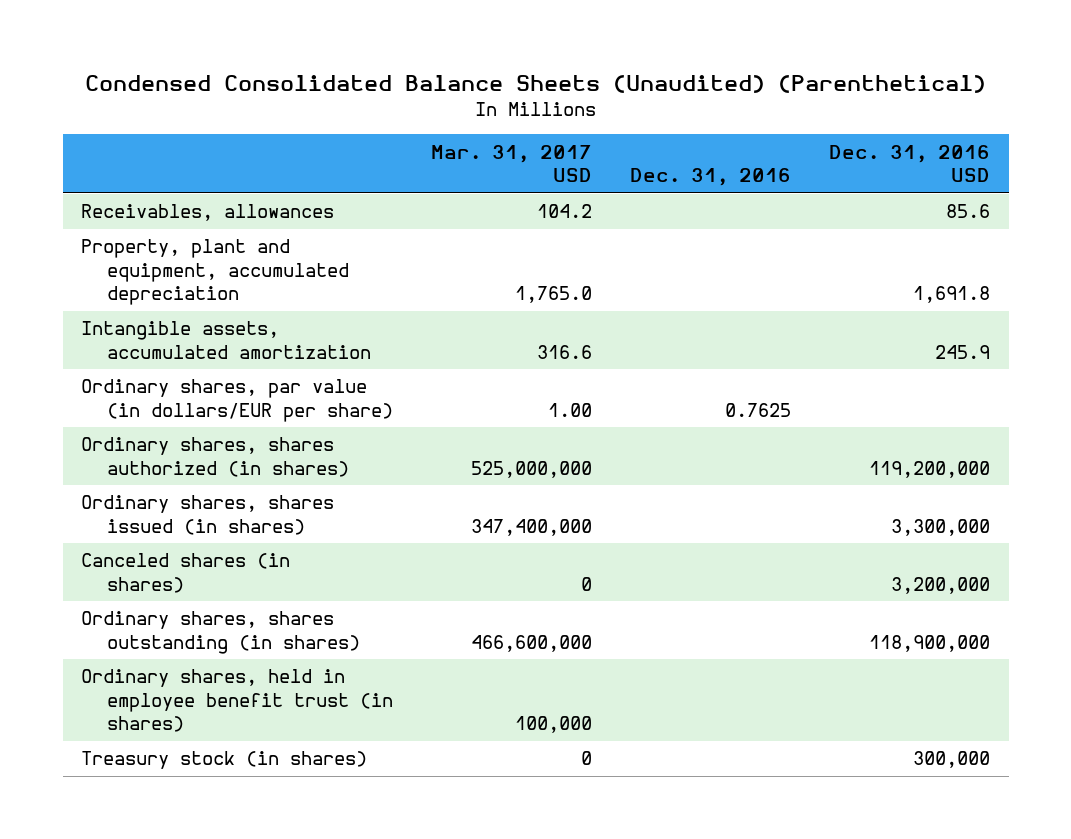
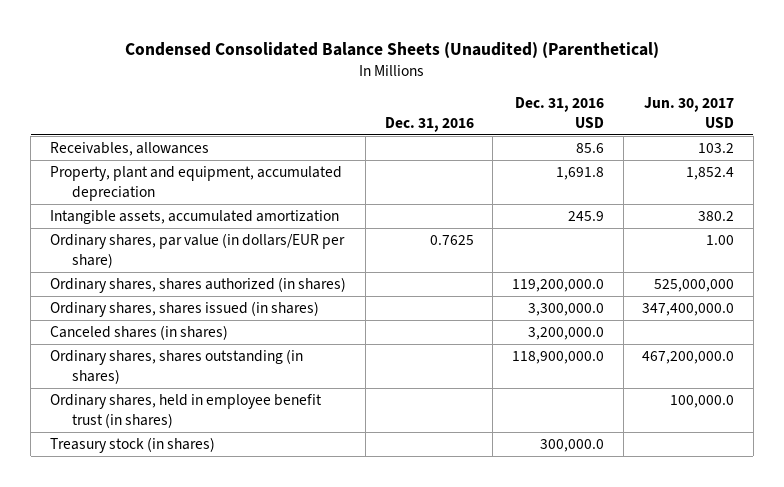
- | Mar. 31, 2017 USD | Dec. 31, 2016 | Dec. 31, 2016 USD
+ | Dec. 31, 2016 | Dec. 31, 2016 USD | Jun. 30, 2017 USD
- Ordinary shares, shares authorized (in shares) | 525,000,000 | | 119,200,000
- Ordinary shares, shares issued (in shares) | 347,400,000 | | 3,300,000
- Canceled shares (in shares) | 0 | | 3,200,000
- Ordinary shares, shares outstanding (in shares) | 466,600,000 | | 118,900,000
+ Ordinary shares, shares authorized (in shares) | | 119,200,000.0 | 525,000,000
+ Ordinary shares, shares issued (in shares) | | 3,300,000.0 | 347,400,000.0
+ Canceled shares (in shares) | | 3,200,000.0 |
+ Ordinary shares, shares outstanding (in shares) | | 118,900,000.0 | 467,200,000.0
- Treasury stock (in shares) | 0 | | 300,000
+ Treasury stock (in shares) | | 300,000.0 |

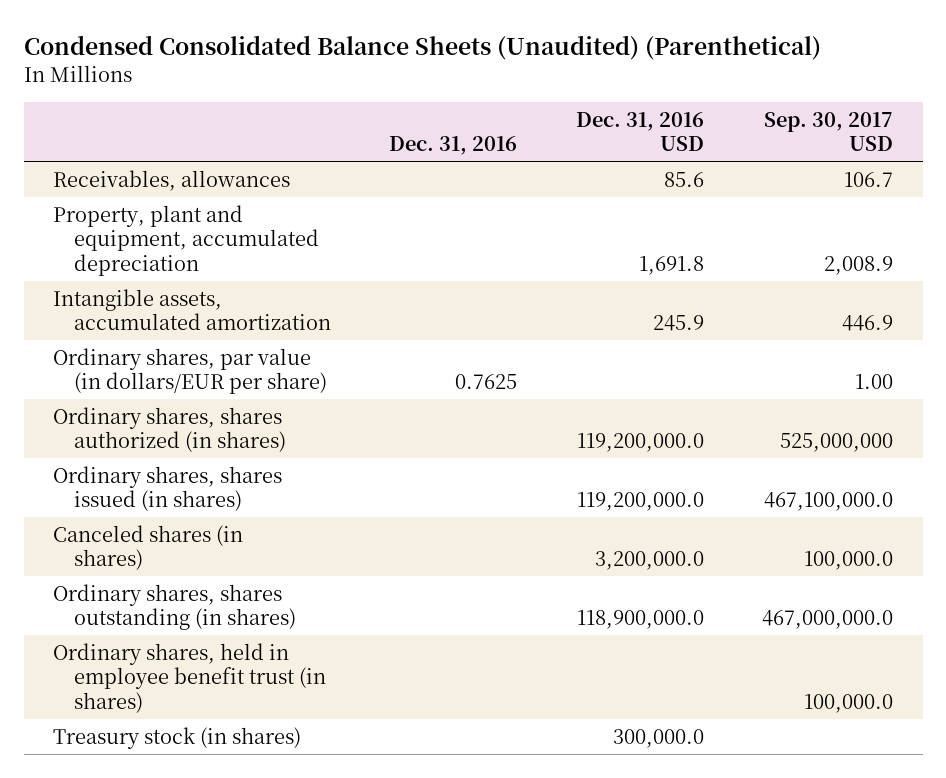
- | Dec. 31, 2016 | Dec. 31, 2016 USD | Jun. 30, 2017 USD
+ | Dec. 31, 2016 | Dec. 31, 2016 USD | Sep. 30, 2017 USD
- Ordinary shares, shares issued (in shares) | | 3,300,000.0 | 347,400,000.0
+ Ordinary shares, shares issued (in shares) | | 119,200,000.0 | 467,100,000.0

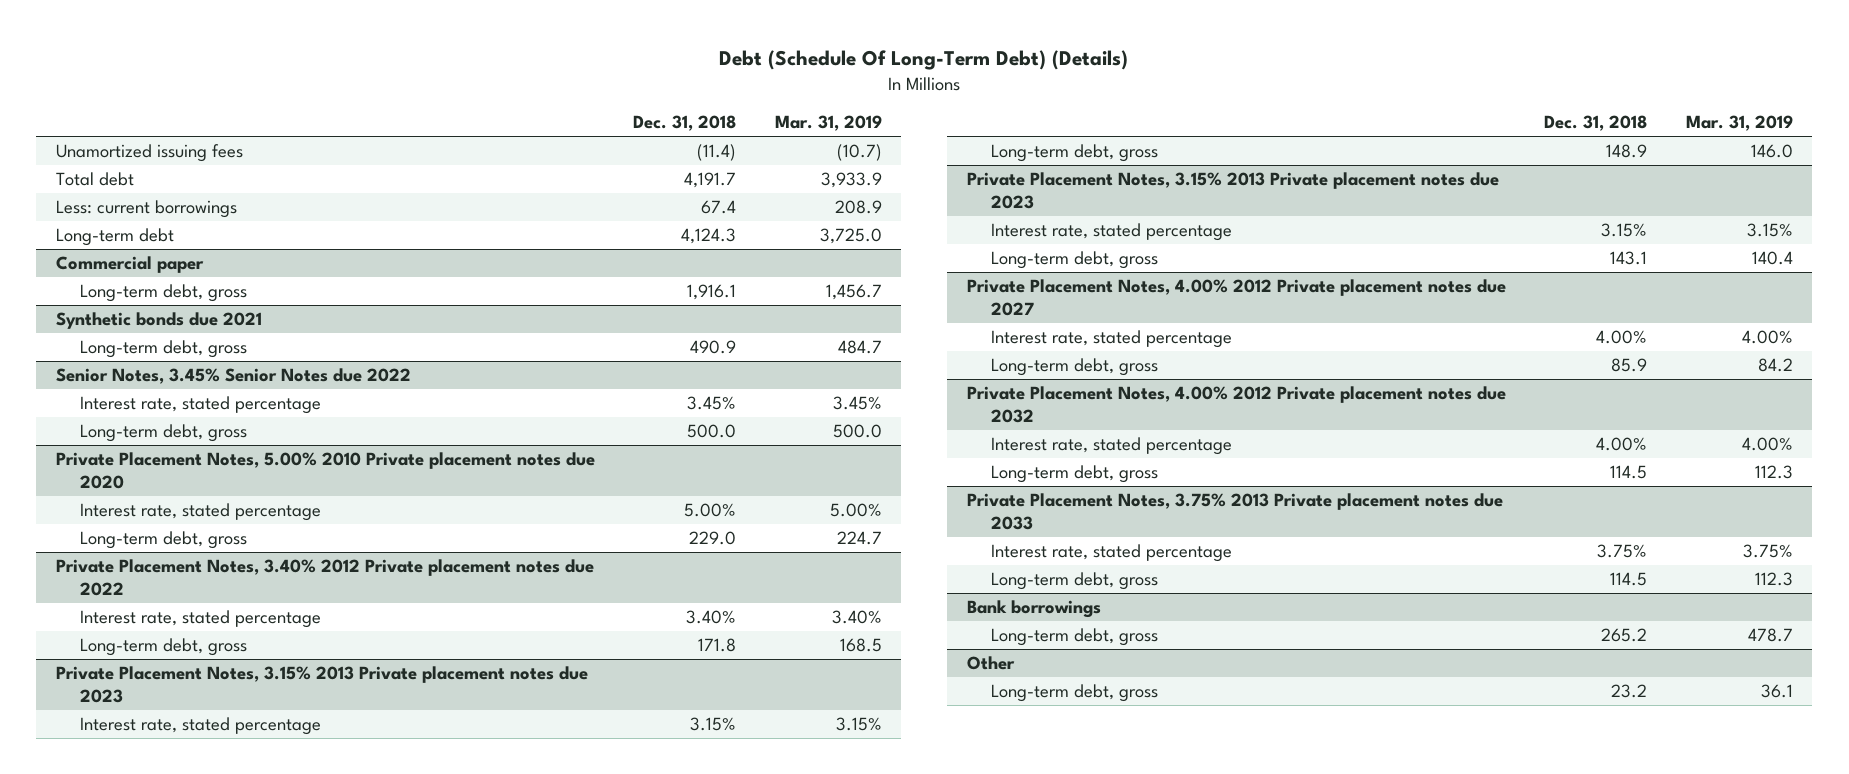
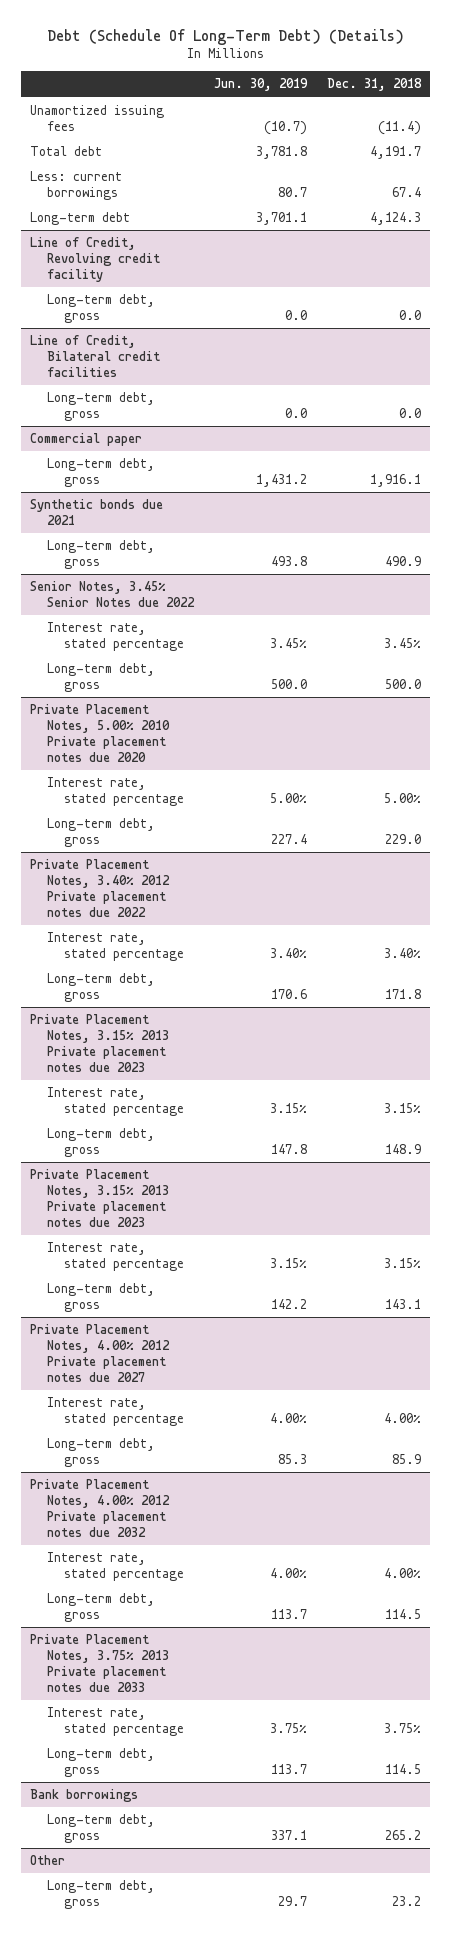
- | Dec. 31, 2018 | Mar. 31, 2019
+ | Jun. 30, 2019 | Dec. 31, 2018
+ Line of Credit, Revolving credit facility
+ Long-term debt, gross | 0.0 | 0.0
+ Line of Credit, Bilateral credit facilities
+ Long-term debt, gross | 0.0 | 0.0

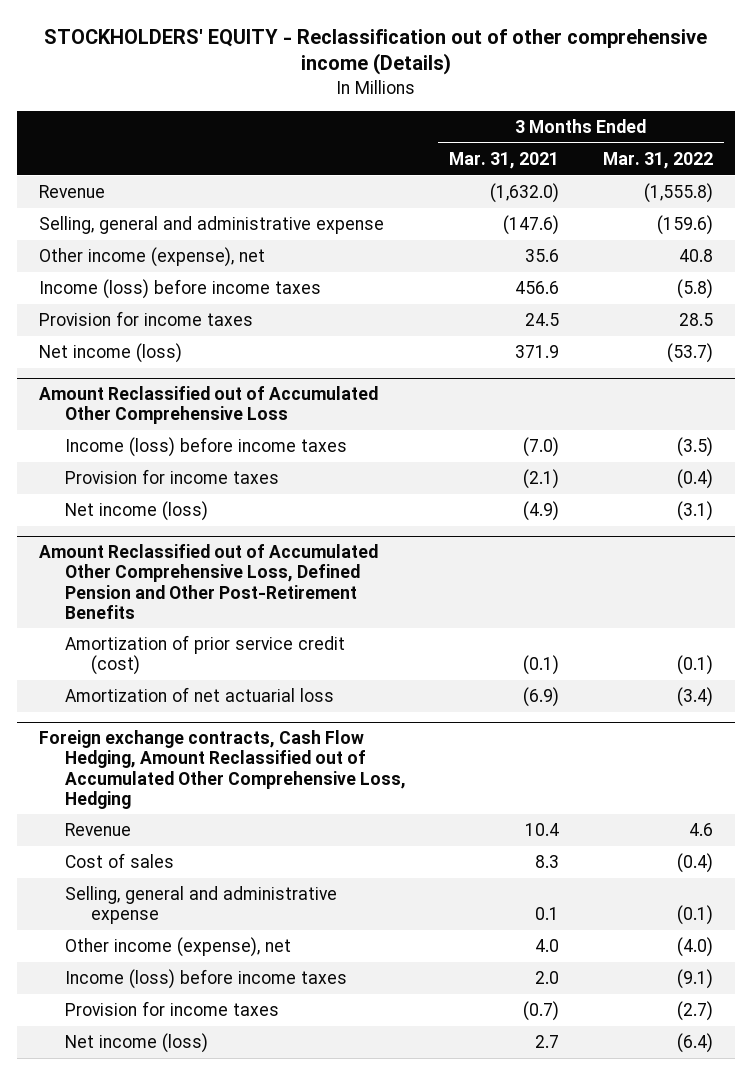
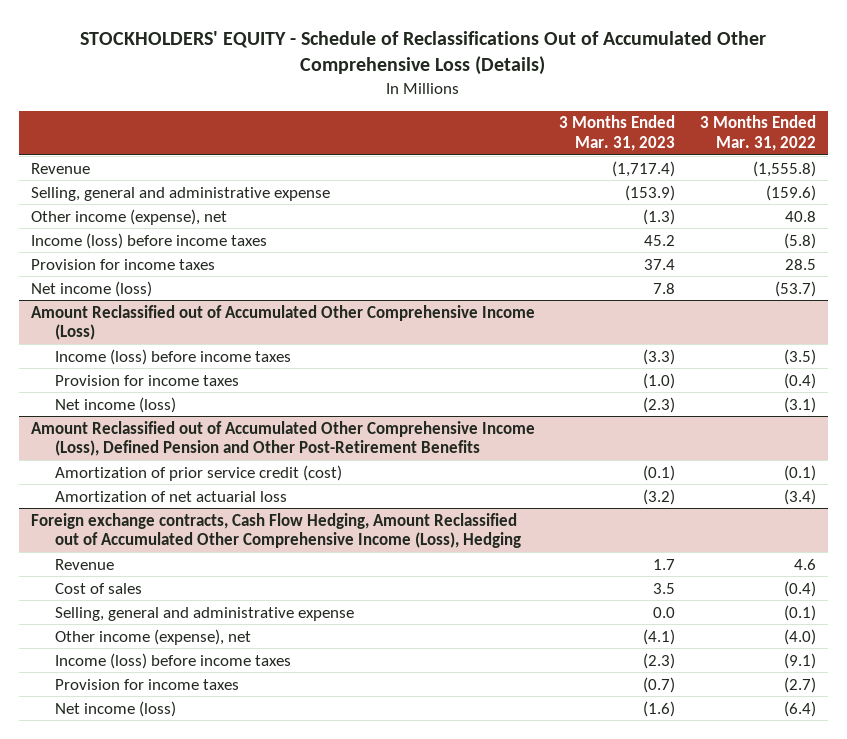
- STOCKHOLDERS' EQUITY - Reclassification out of other comprehensive income (Details)
+ STOCKHOLDERS' EQUITY - Schedule of Reclassifications Out of Accumulated Other Comprehensive Loss (Details)
- | 3 Months Ended Mar. 31, 2021 | 3 Months Ended Mar. 31, 2022
+ | 3 Months Ended Mar. 31, 2023 | 3 Months Ended Mar. 31, 2022
- Amount Reclassified out of Accumulated Other Comprehensive Loss
+ Amount Reclassified out of Accumulated Other Comprehensive Income (Loss)
- Amount Reclassified out of Accumulated Other Comprehensive Loss, Defined Pension and Other Post-Retirement Benefits
+ Amount Reclassified out of Accumulated Other Comprehensive Income (Loss), Defined Pension and Other Post-Retirement Benefits
- Foreign exchange contracts, Cash Flow Hedging, Amount Reclassified out of Accumulated Other Comprehensive Loss, Hedging
+ Foreign exchange contracts, Cash Flow Hedging, Amount Reclassified out of Accumulated Other Comprehensive Income (Loss), Hedging

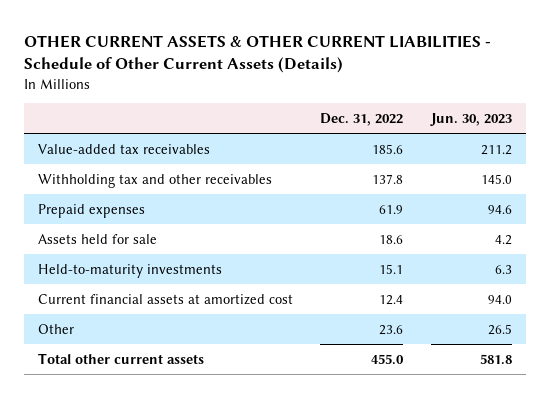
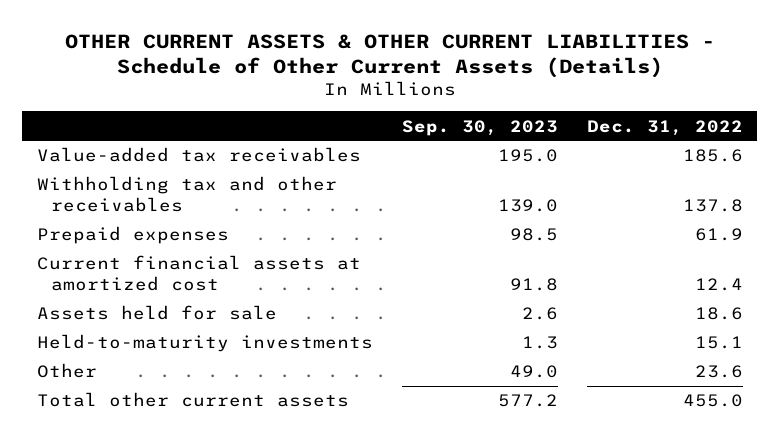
- | Dec. 31, 2022 | Jun. 30, 2023
+ | Sep. 30, 2023 | Dec. 31, 2022
moved up: Current financial assets at amortized cost | 91.8 | 12.4

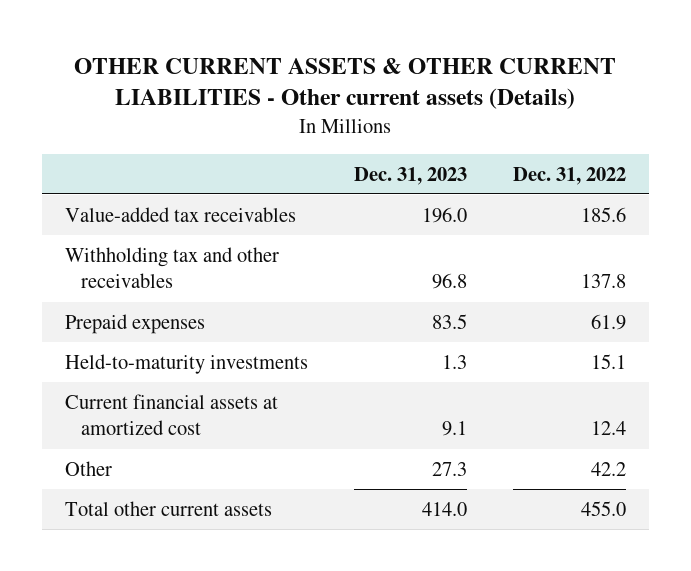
- OTHER CURRENT ASSETS & OTHER CURRENT LIABILITIES - Schedule of Other Current Assets (Details)
+ OTHER CURRENT ASSETS & OTHER CURRENT LIABILITIES - Other current assets (Details)
- | Sep. 30, 2023 | Dec. 31, 2022
+ | Dec. 31, 2023 | Dec. 31, 2022
- Assets held for sale | 2.6 | 18.6
- Other | 49.0 | 23.6
moved down: Current financial assets at amortized cost | 9.1 | 12.4
+ Other | 27.3 | 42.2

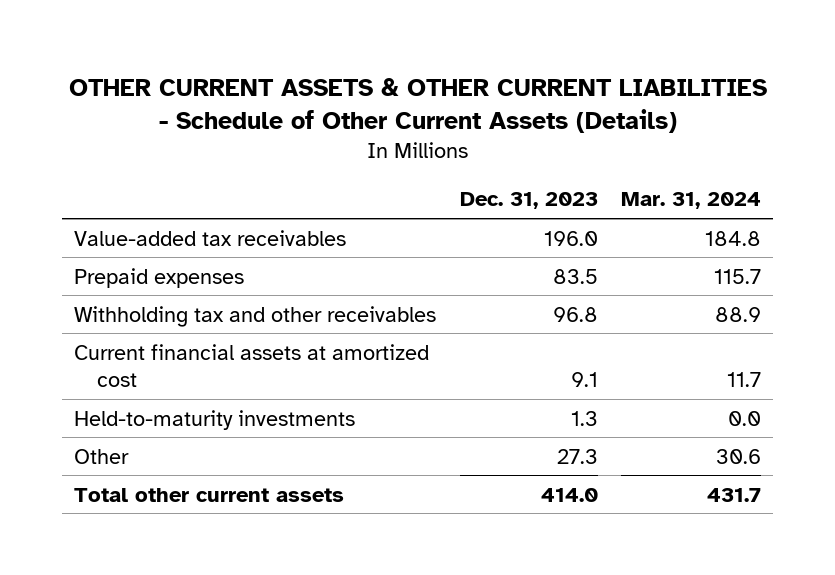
- OTHER CURRENT ASSETS & OTHER CURRENT LIABILITIES - Other current assets (Details)
+ OTHER CURRENT ASSETS & OTHER CURRENT LIABILITIES - Schedule of Other Current Assets (Details)
- | Dec. 31, 2023 | Dec. 31, 2022
+ | Dec. 31, 2023 | Mar. 31, 2024
moved down: Withholding tax and other receivables | 96.8 | 88.9
moved down: Held-to-maturity investments | 1.3 | 0.0

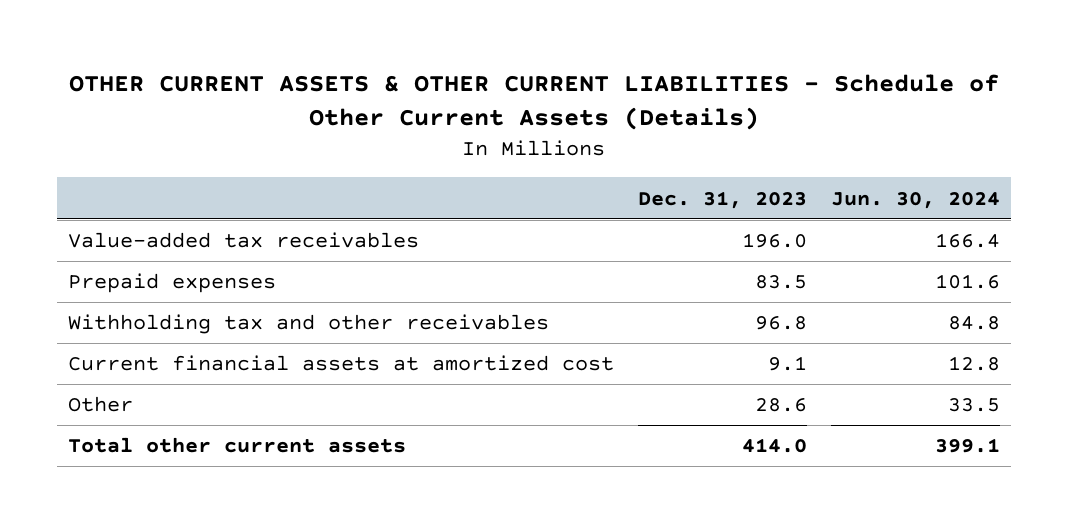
- | Dec. 31, 2023 | Mar. 31, 2024
+ | Dec. 31, 2023 | Jun. 30, 2024
- Held-to-maturity investments | 1.3 | 0.0
- Other | 27.3 | 30.6
+ Other | 28.6 | 33.5

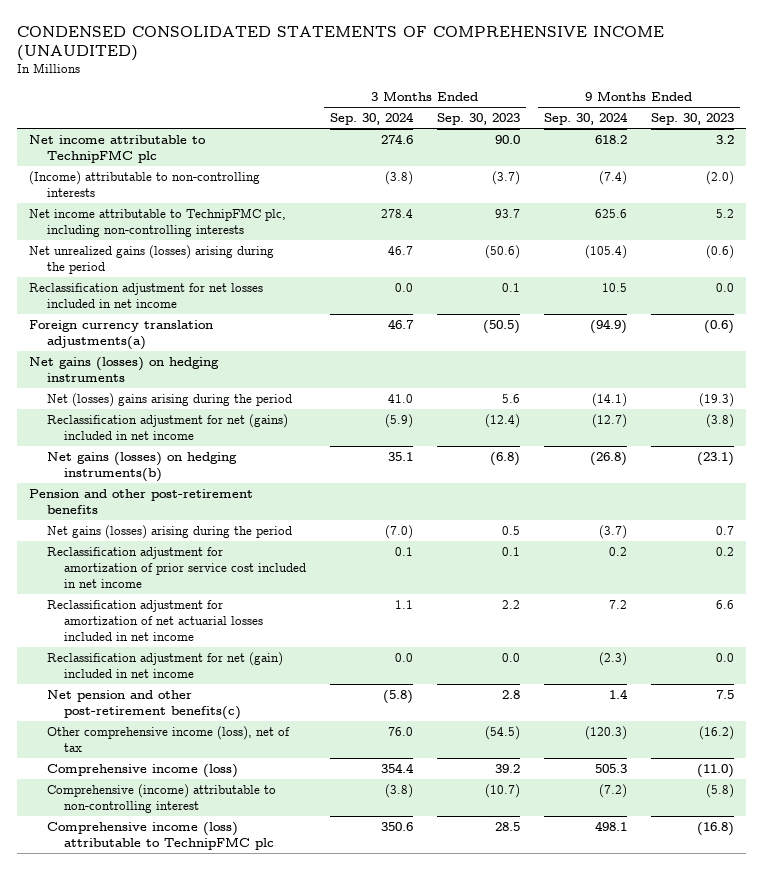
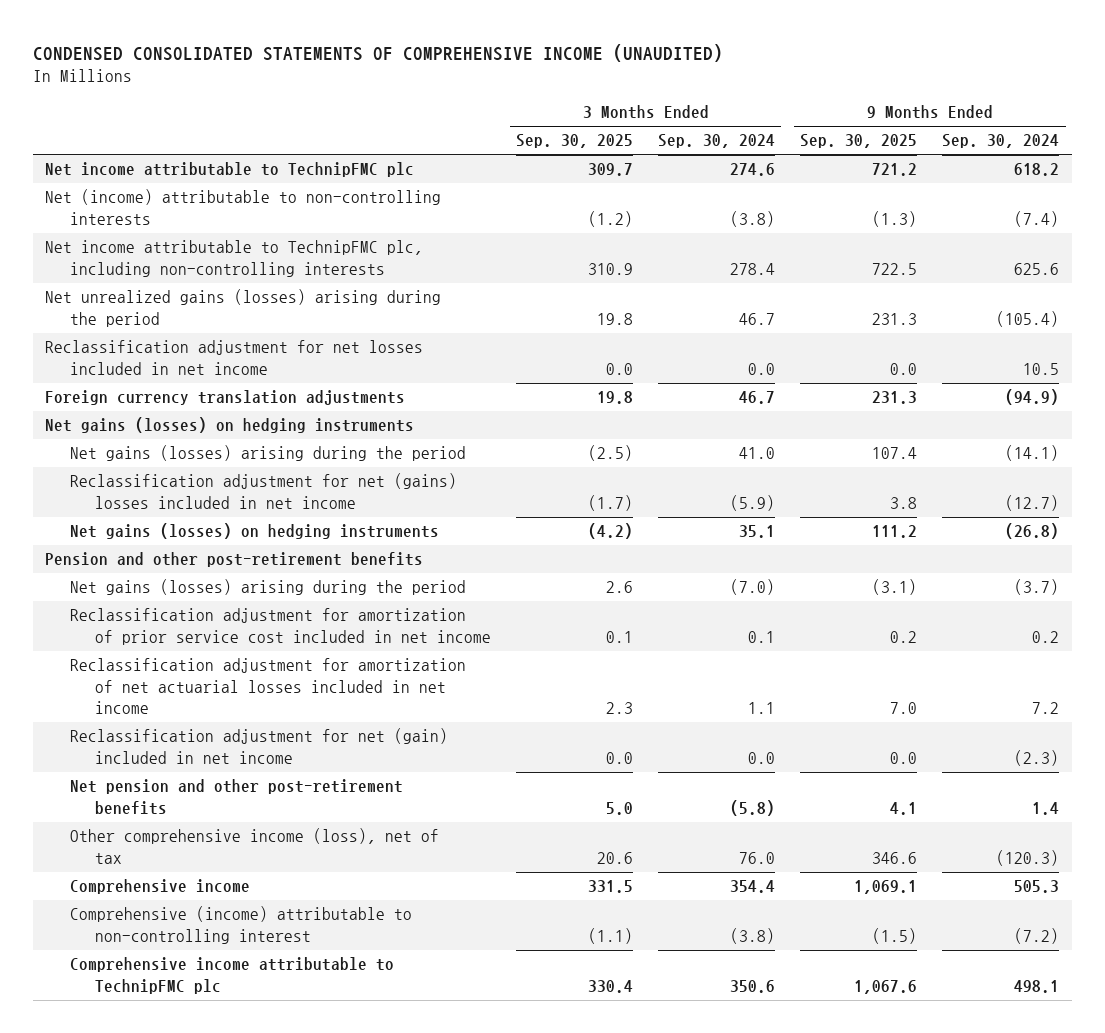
- | 3 Months Ended Sep. 30, 2024 | 3 Months Ended Sep. 30, 2023 | 9 Months Ended Sep. 30, 2024 | 9 Months Ended Sep. 30, 2023
+ | 3 Months Ended Sep. 30, 2025 | 3 Months Ended Sep. 30, 2024 | 9 Months Ended Sep. 30, 2025 | 9 Months Ended Sep. 30, 2024
- (Income) attributable to non-controlling interests | (3.8) | (3.7) | (7.4) | (2.0)
+ Net (income) attributable to non-controlling interests | (1.2) | (3.8) | (1.3) | (7.4)
- Foreign currency translation adjustments(a) | 46.7 | (50.5) | (94.9) | (0.6)
+ Foreign currency translation adjustments | 19.8 | 46.7 | 231.3 | (94.9)
- Net (losses) gains arising during the period | 41.0 | 5.6 | (14.1) | (19.3)
- Reclassification adjustment for net (gains) included in net income | (5.9) | (12.4) | (12.7) | (3.8)
- Net gains (losses) on hedging instruments(b) | 35.1 | (6.8) | (26.8) | (23.1)
+ Net gains (losses) arising during the period | (2.5) | 41.0 | 107.4 | (14.1)
+ Reclassification adjustment for net (gains) losses included in net income | (1.7) | (5.9) | 3.8 | (12.7)
+ Net gains (losses) on hedging instruments | (4.2) | 35.1 | 111.2 | (26.8)
- Net pension and other post-retirement benefits(c) | (5.8) | 2.8 | 1.4 | 7.5
+ Net pension and other post-retirement benefits | 5.0 | (5.8) | 4.1 | 1.4
- Comprehensive income (loss) | 354.4 | 39.2 | 505.3 | (11.0)
+ Comprehensive income | 331.5 | 354.4 | 1,069.1 | 505.3
- Comprehensive income (loss) attributable to TechnipFMC plc | 350.6 | 28.5 | 498.1 | (16.8)
+ Comprehensive income attributable to TechnipFMC plc | 330.4 | 350.6 | 1,067.6 | 498.1

